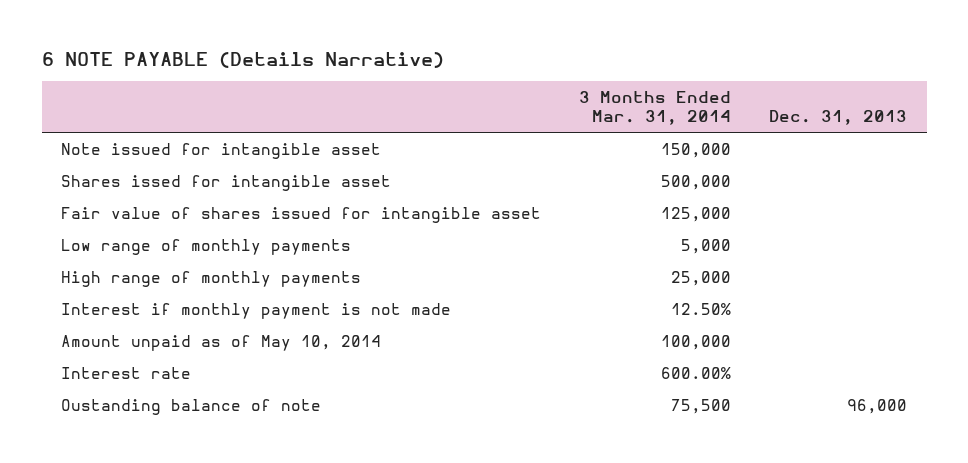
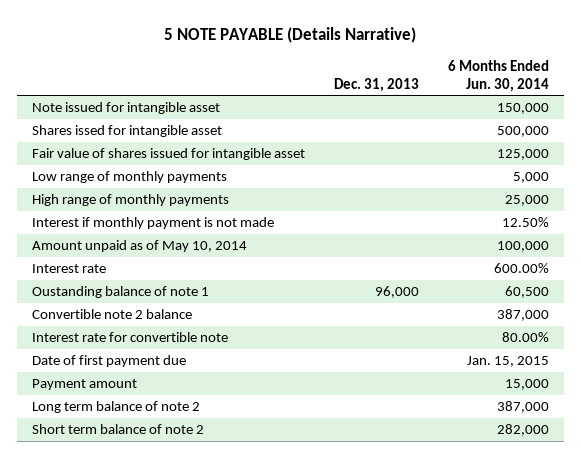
- 6 NOTE PAYABLE (Details Narrative)
+ 5 NOTE PAYABLE (Details Narrative)
- | 3 Months Ended Mar. 31, 2014 | Dec. 31, 2013
+ | Dec. 31, 2013 | 6 Months Ended Jun. 30, 2014
- Oustanding balance of note | 75,500 | 96,000
+ Oustanding balance of note 1 | 96,000 | 60,500
+ Convertible note 2 balance | | 387,000
+ Interest rate for convertible note | | 80.00%
+ Date of first payment due | | Jan. 15, 2015
+ Payment amount | | 15,000
+ Long term balance of note 2 | | 387,000
+ Short term balance of note 2 | | 282,000

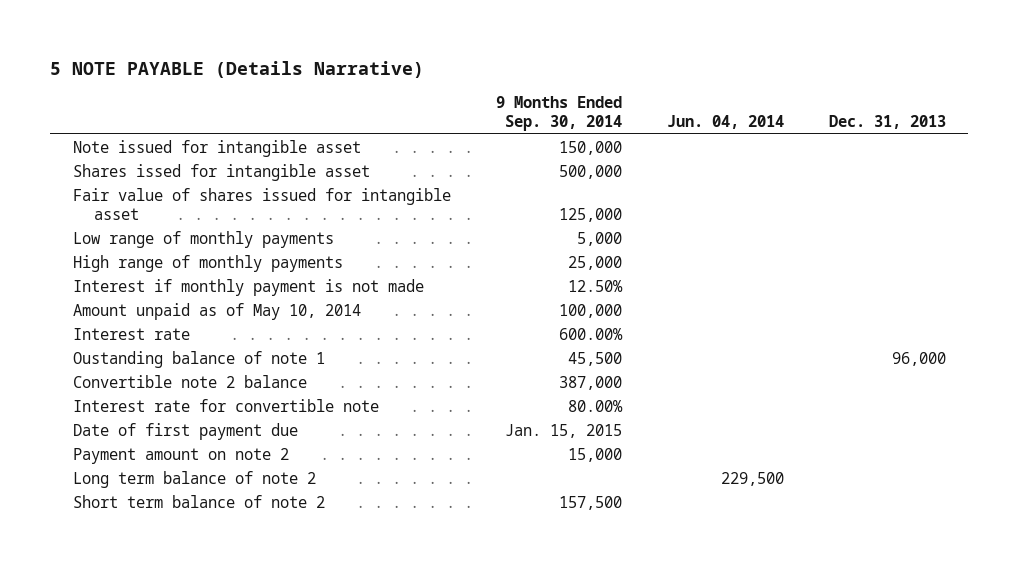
- | Dec. 31, 2013 | 6 Months Ended Jun. 30, 2014
+ | 9 Months Ended Sep. 30, 2014 | Jun. 04, 2014 | Dec. 31, 2013
- Payment amount | | 15,000
+ Payment amount on note 2 | 15,000 | |

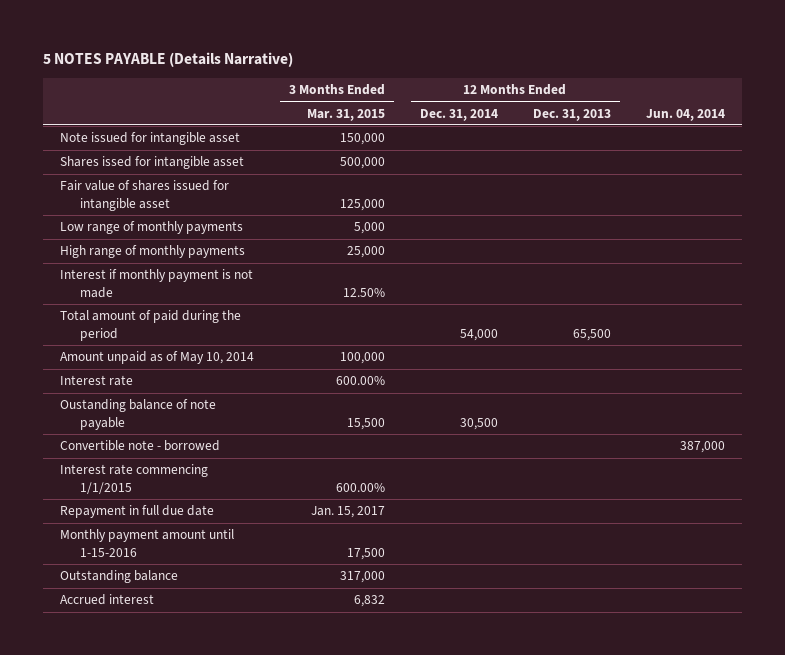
- 5 NOTE PAYABLE (Details Narrative)
+ 5 NOTES PAYABLE (Details Narrative)
- | 9 Months Ended Sep. 30, 2014 | Jun. 04, 2014 | Dec. 31, 2013
+ | 3 Months Ended Mar. 31, 2015 | 12 Months Ended Dec. 31, 2014 | 12 Months Ended Dec. 31, 2013 | Jun. 04, 2014
+ Total amount of paid during the period | | 54,000 | 65,500 |
- Oustanding balance of note 1 | 45,500 | | 96,000
- Convertible note 2 balance | 387,000 | |
- Interest rate for convertible note | 80.00% | |
- Date of first payment due | Jan. 15, 2015 | |
- Payment amount on note 2 | 15,000 | |
- Long term balance of note 2 | | 229,500 |
- Short term balance of note 2 | 157,500 | |
+ Oustanding balance of note payable | 15,500 | 30,500 | |
+ Convertible note - borrowed | | | | 387,000
+ Interest rate commencing 1/1/2015 | 600.00% | | |
+ Repayment in full due date | Jan. 15, 2017 | | |
+ Monthly payment amount until 1-15-2016 | 17,500 | | |
+ Outstanding balance | 317,000 | | |
+ Accrued interest | 6,832 | | |

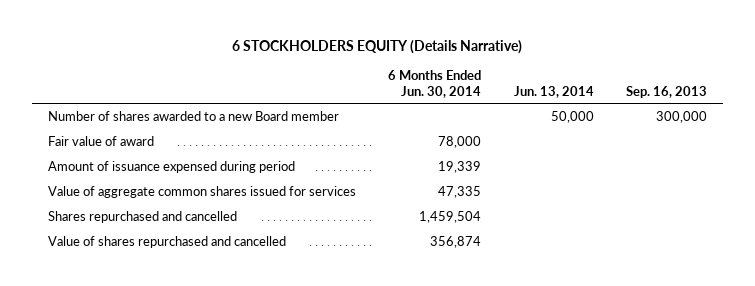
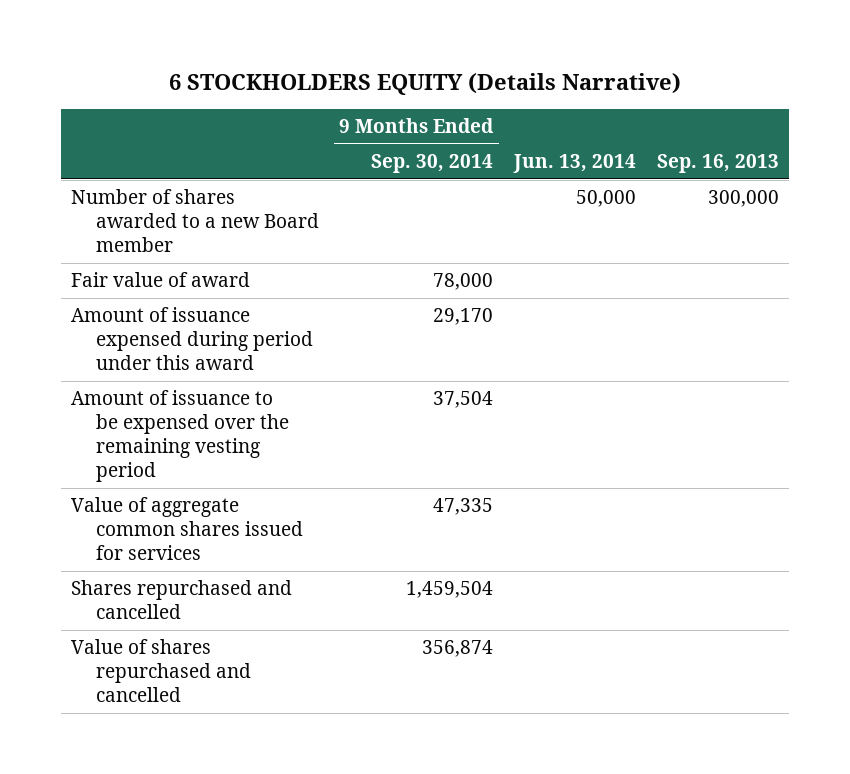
- | 6 Months Ended Jun. 30, 2014 | Jun. 13, 2014 | Sep. 16, 2013
+ | 9 Months Ended Sep. 30, 2014 | Jun. 13, 2014 | Sep. 16, 2013
- Amount of issuance expensed during period | 19,339 | |
+ Amount of issuance expensed during period under this award | 29,170 | |
+ Amount of issuance to be expensed over the remaining vesting period | 37,504 | |

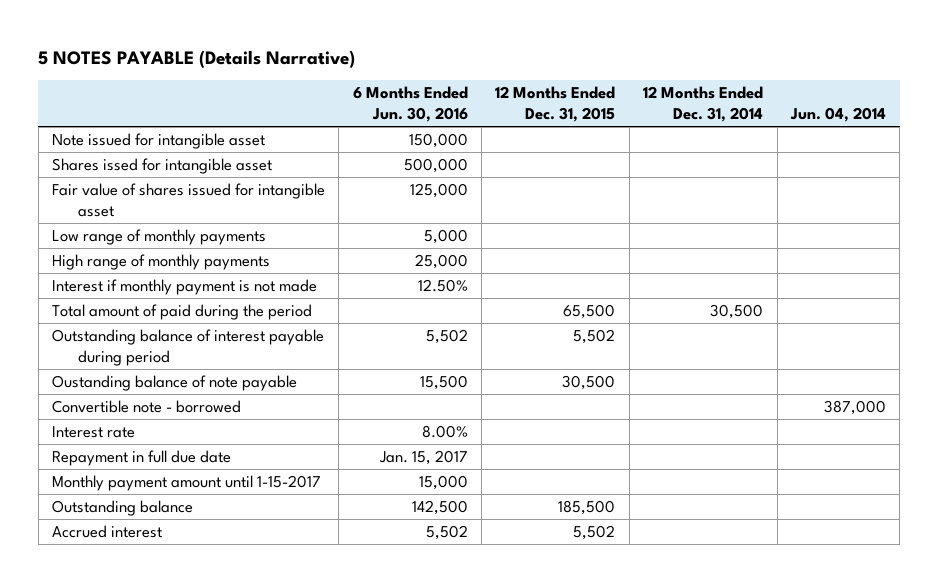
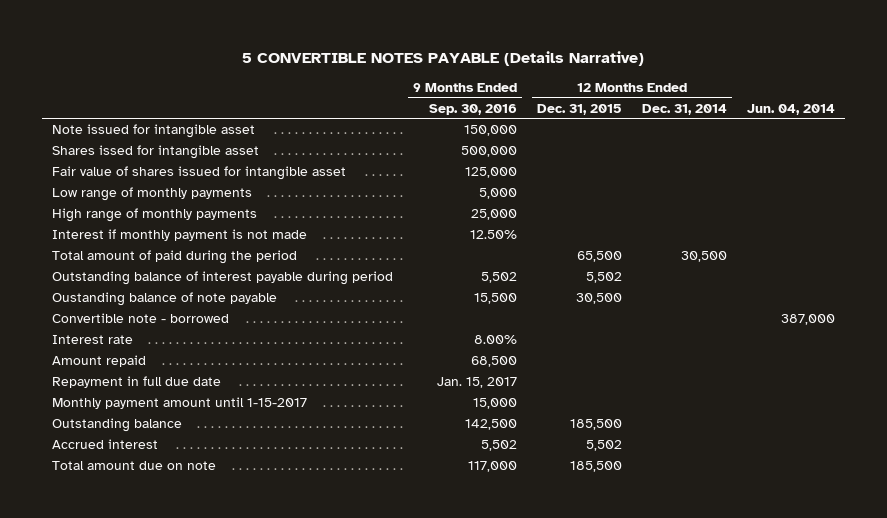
- 5 NOTES PAYABLE (Details Narrative)
+ 5 CONVERTIBLE NOTES PAYABLE (Details Narrative)
- | 6 Months Ended Jun. 30, 2016 | 12 Months Ended Dec. 31, 2015 | 12 Months Ended Dec. 31, 2014 | Jun. 04, 2014
+ | 9 Months Ended Sep. 30, 2016 | 12 Months Ended Dec. 31, 2015 | 12 Months Ended Dec. 31, 2014 | Jun. 04, 2014
+ Amount repaid | 68,500 | | |
+ Total amount due on note | 117,000 | 185,500 | |

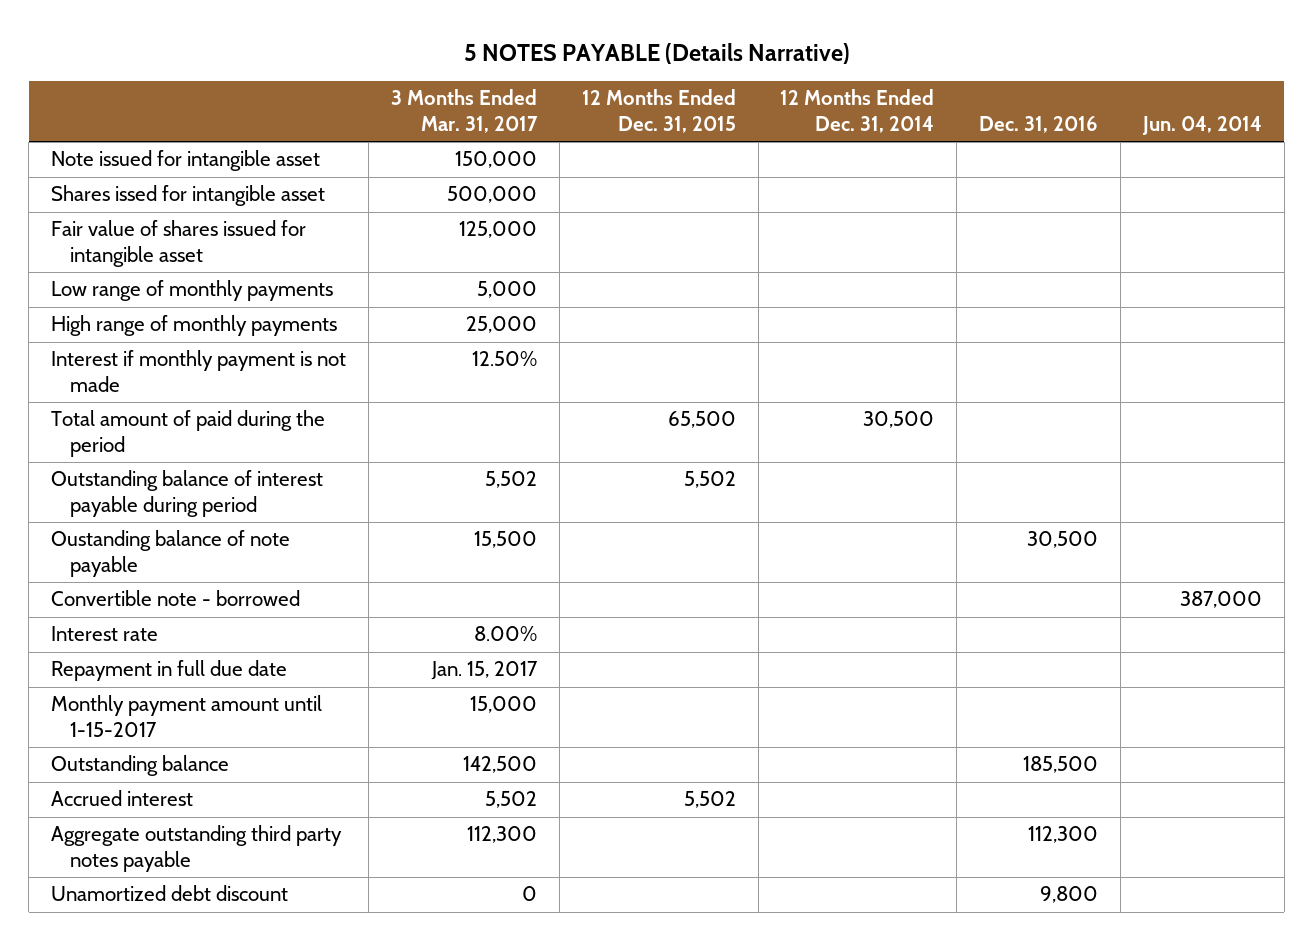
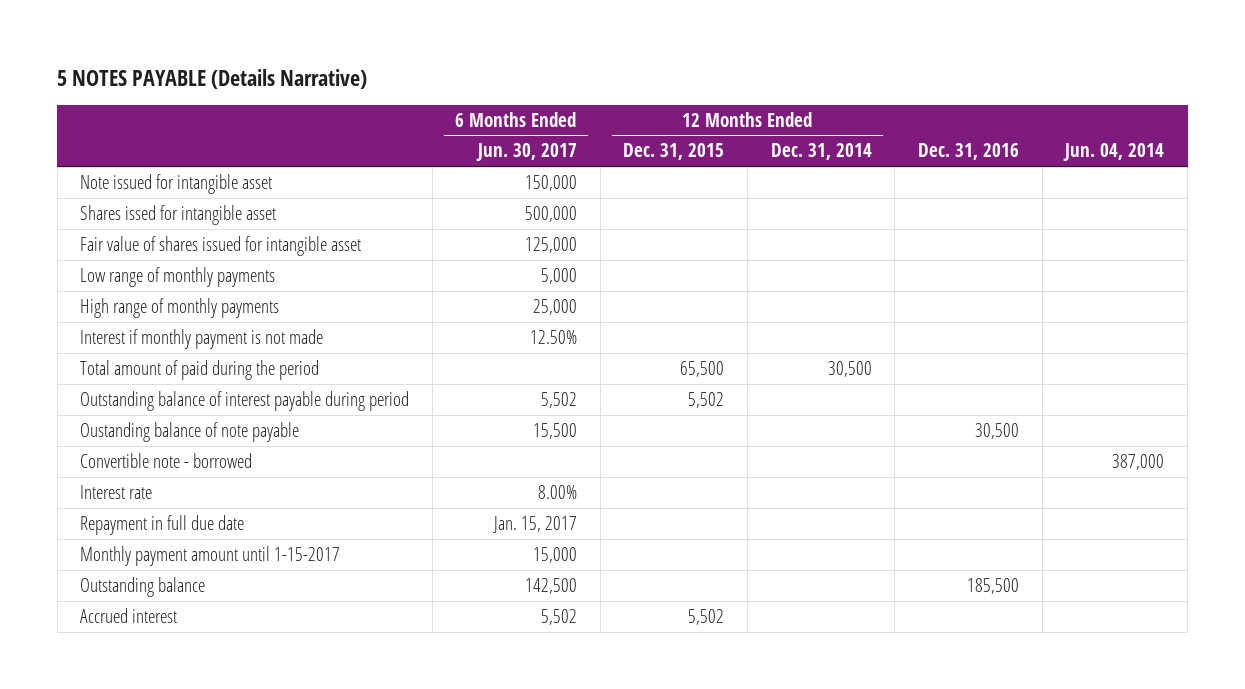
- | 3 Months Ended Mar. 31, 2017 | 12 Months Ended Dec. 31, 2015 | 12 Months Ended Dec. 31, 2014 | Dec. 31, 2016 | Jun. 04, 2014
+ | 6 Months Ended Jun. 30, 2017 | 12 Months Ended Dec. 31, 2015 | 12 Months Ended Dec. 31, 2014 | Dec. 31, 2016 | Jun. 04, 2014
- Aggregate outstanding third party notes payable | 112,300 | | | 112,300 |
- Unamortized debt discount | 0 | | | 9,800 |

